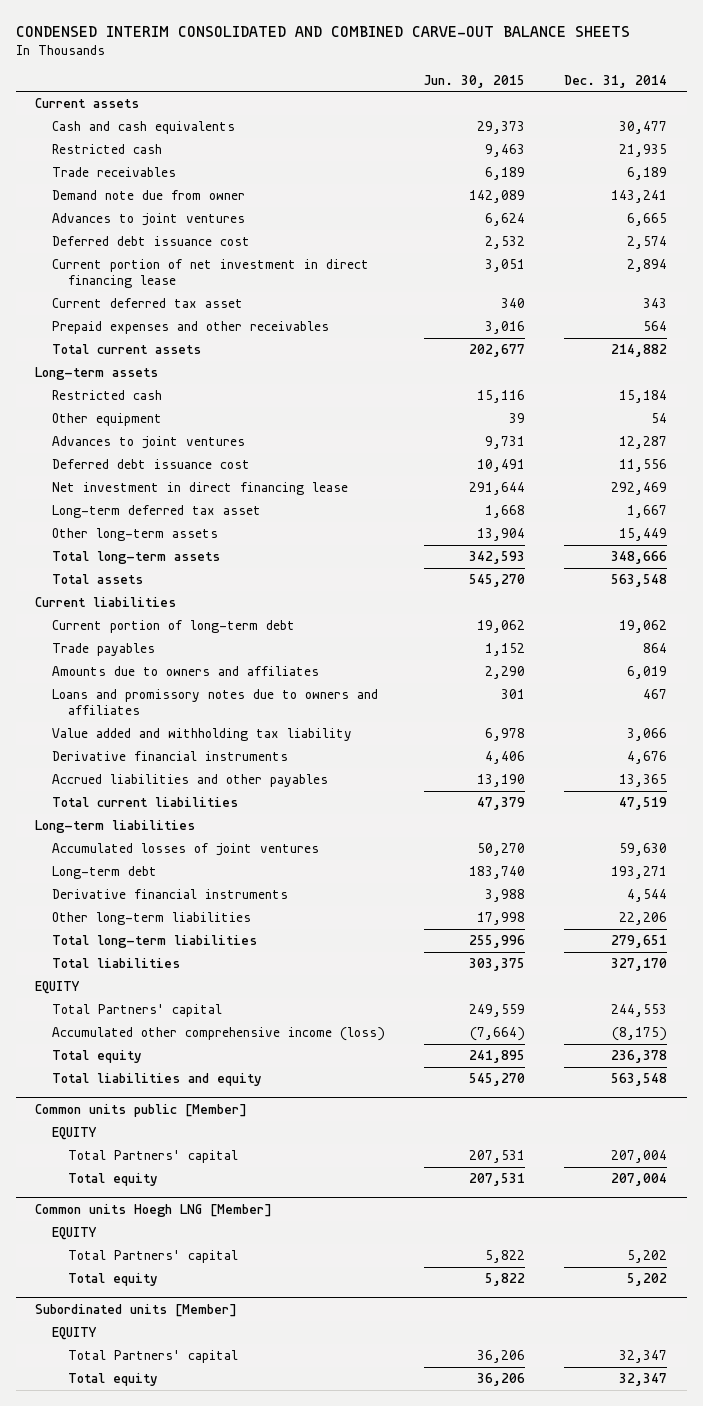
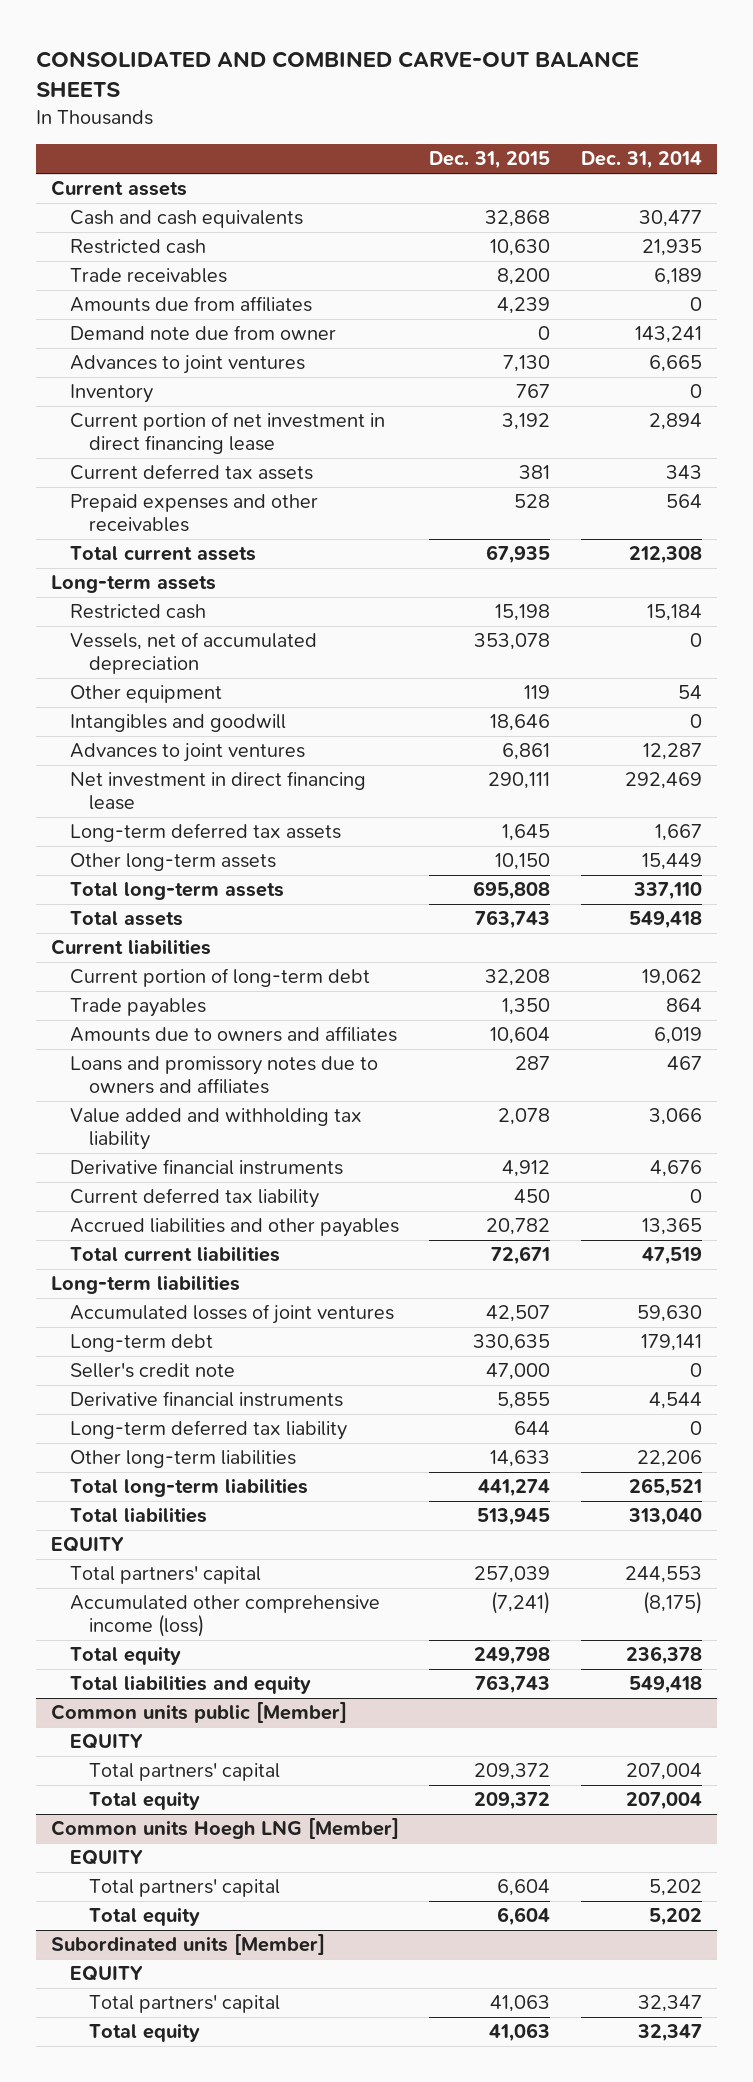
- CONDENSED INTERIM CONSOLIDATED AND COMBINED CARVE-OUT BALANCE SHEETS
+ CONSOLIDATED AND COMBINED CARVE-OUT BALANCE SHEETS
- | Jun. 30, 2015 | Dec. 31, 2014
+ | Dec. 31, 2015 | Dec. 31, 2014
+ Amounts due from affiliates | 4,239 | 0
- Deferred debt issuance cost | 2,532 | 2,574
+ Inventory | 767 | 0
- Current deferred tax asset | 340 | 343
+ Current deferred tax assets | 381 | 343
- Total current assets | 202,677 | 214,882
+ Total current assets | 67,935 | 212,308
+ Vessels, net of accumulated depreciation | 353,078 | 0
+ Intangibles and goodwill | 18,646 | 0
- Deferred debt issuance cost | 10,491 | 11,556
- Long-term deferred tax asset | 1,668 | 1,667
+ Long-term deferred tax assets | 1,645 | 1,667
- Total long-term assets | 342,593 | 348,666
- Total assets | 545,270 | 563,548
+ Total long-term assets | 695,808 | 337,110
+ Total assets | 763,743 | 549,418
+ Current deferred tax liability | 450 | 0
- Long-term debt | 183,740 | 193,271
+ Long-term debt | 330,635 | 179,141
+ Seller's credit note | 47,000 | 0
+ Long-term deferred tax liability | 644 | 0
- Total long-term liabilities | 255,996 | 279,651
- Total liabilities | 303,375 | 327,170
+ Total long-term liabilities | 441,274 | 265,521
+ Total liabilities | 513,945 | 313,040
- Total Partners' capital | 249,559 | 244,553
+ Total partners' capital | 257,039 | 244,553
- Total liabilities and equity | 545,270 | 563,548
+ Total liabilities and equity | 763,743 | 549,418
@ Common units public [Member]
- Total Partners' capital | 207,531 | 207,004
+ Total partners' capital | 209,372 | 207,004
@ Common units Hoegh LNG [Member]
- Total Partners' capital | 5,822 | 5,202
+ Total partners' capital | 6,604 | 5,202
@ Subordinated units [Member]
- Total Partners' capital | 36,206 | 32,347
+ Total partners' capital | 41,063 | 32,347

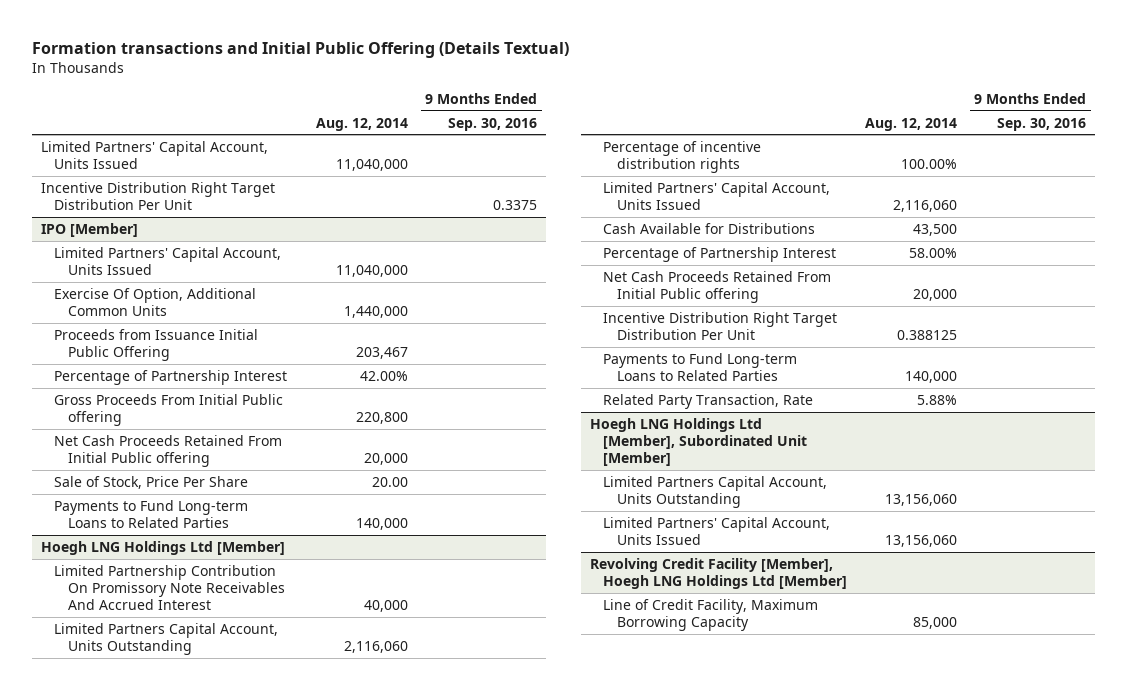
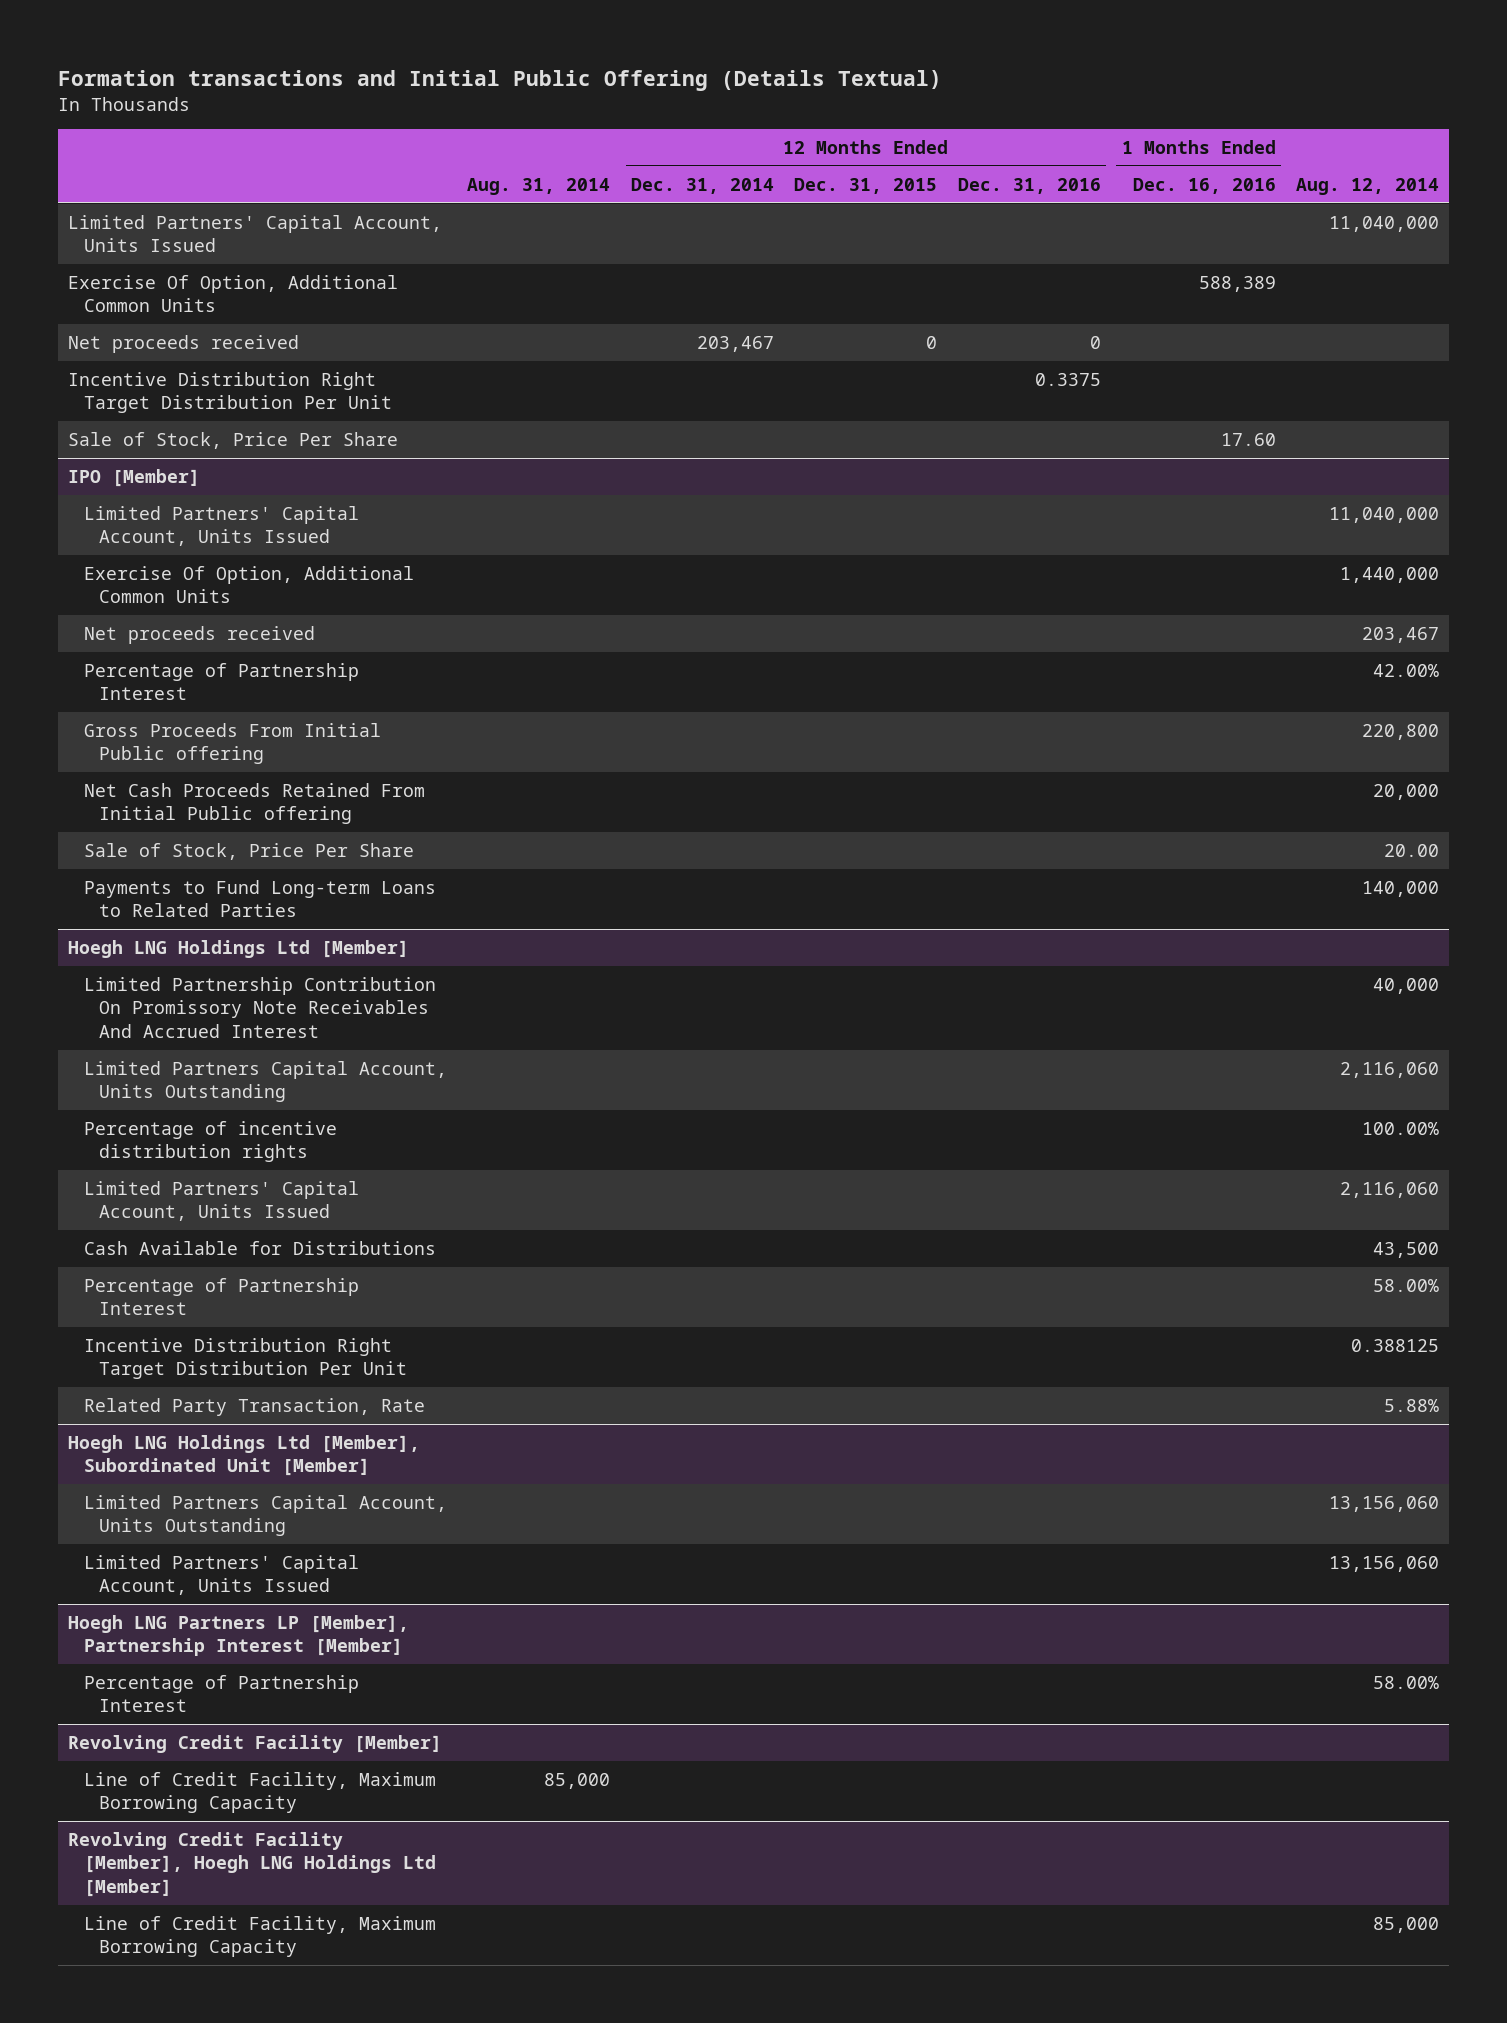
- | Aug. 12, 2014 | 9 Months Ended Sep. 30, 2016
+ | Aug. 31, 2014 | 12 Months Ended Dec. 31, 2014 | 12 Months Ended Dec. 31, 2015 | 12 Months Ended Dec. 31, 2016 | 1 Months Ended Dec. 16, 2016 | Aug. 12, 2014
+ Exercise Of Option, Additional Common Units | | | | | 588,389 |
+ Net proceeds received | | 203,467 | 0 | 0 | |
+ Sale of Stock, Price Per Share | | | | | 17.60 |
@ IPO [Member]
- Proceeds from Issuance Initial Public Offering | 203,467 |
+ Net proceeds received | | | | | | 203,467
@ Hoegh LNG Holdings Ltd [Member]
- Net Cash Proceeds Retained From Initial Public offering | 20,000 |
- Payments to Fund Long-term Loans to Related Parties | 140,000 |
+ Hoegh LNG Partners LP [Member], Partnership Interest [Member]
+ Percentage of Partnership Interest | | | | | | 58.00%
+ Revolving Credit Facility [Member]
+ Line of Credit Facility, Maximum Borrowing Capacity | 85,000 | | | | |

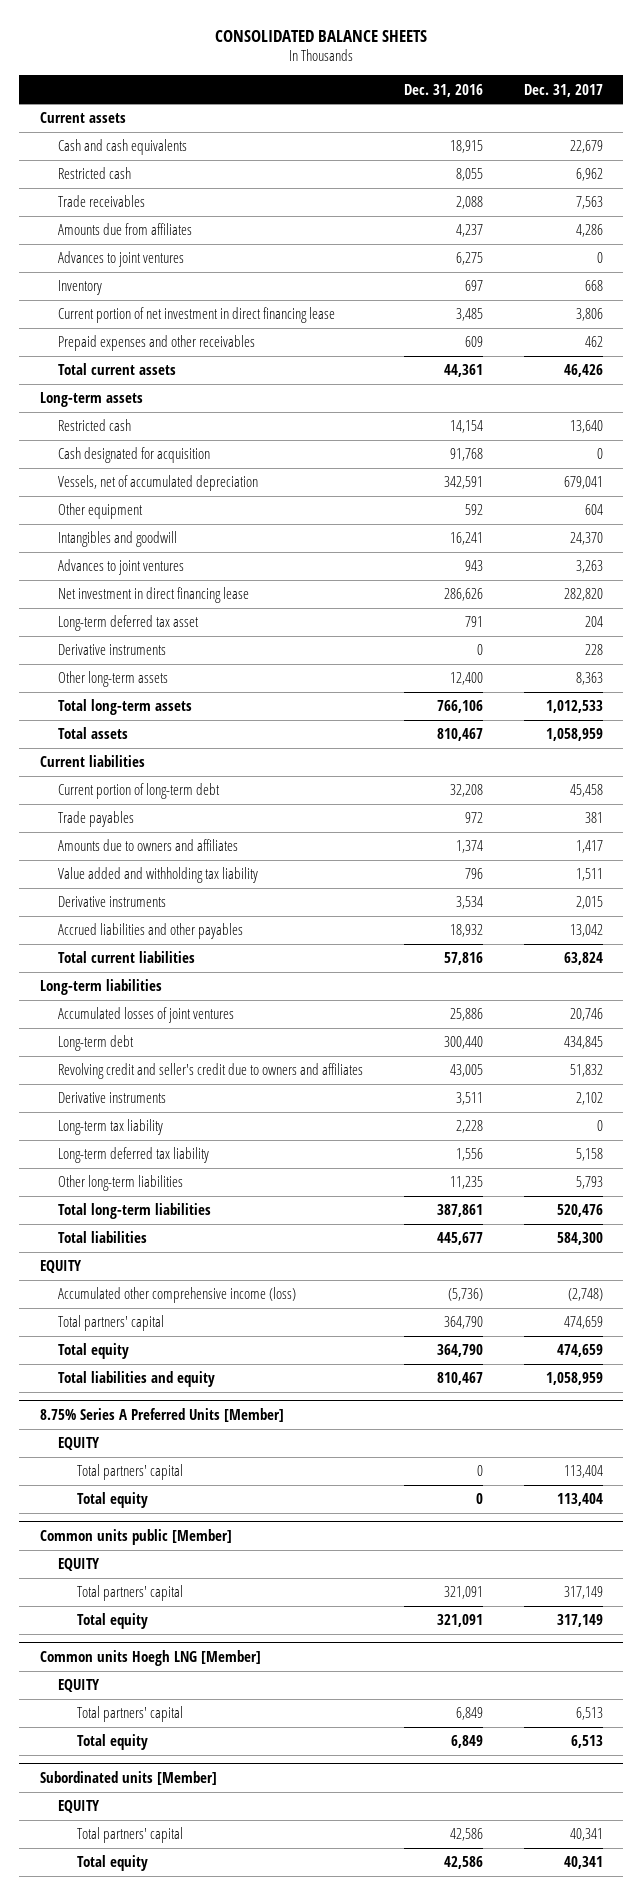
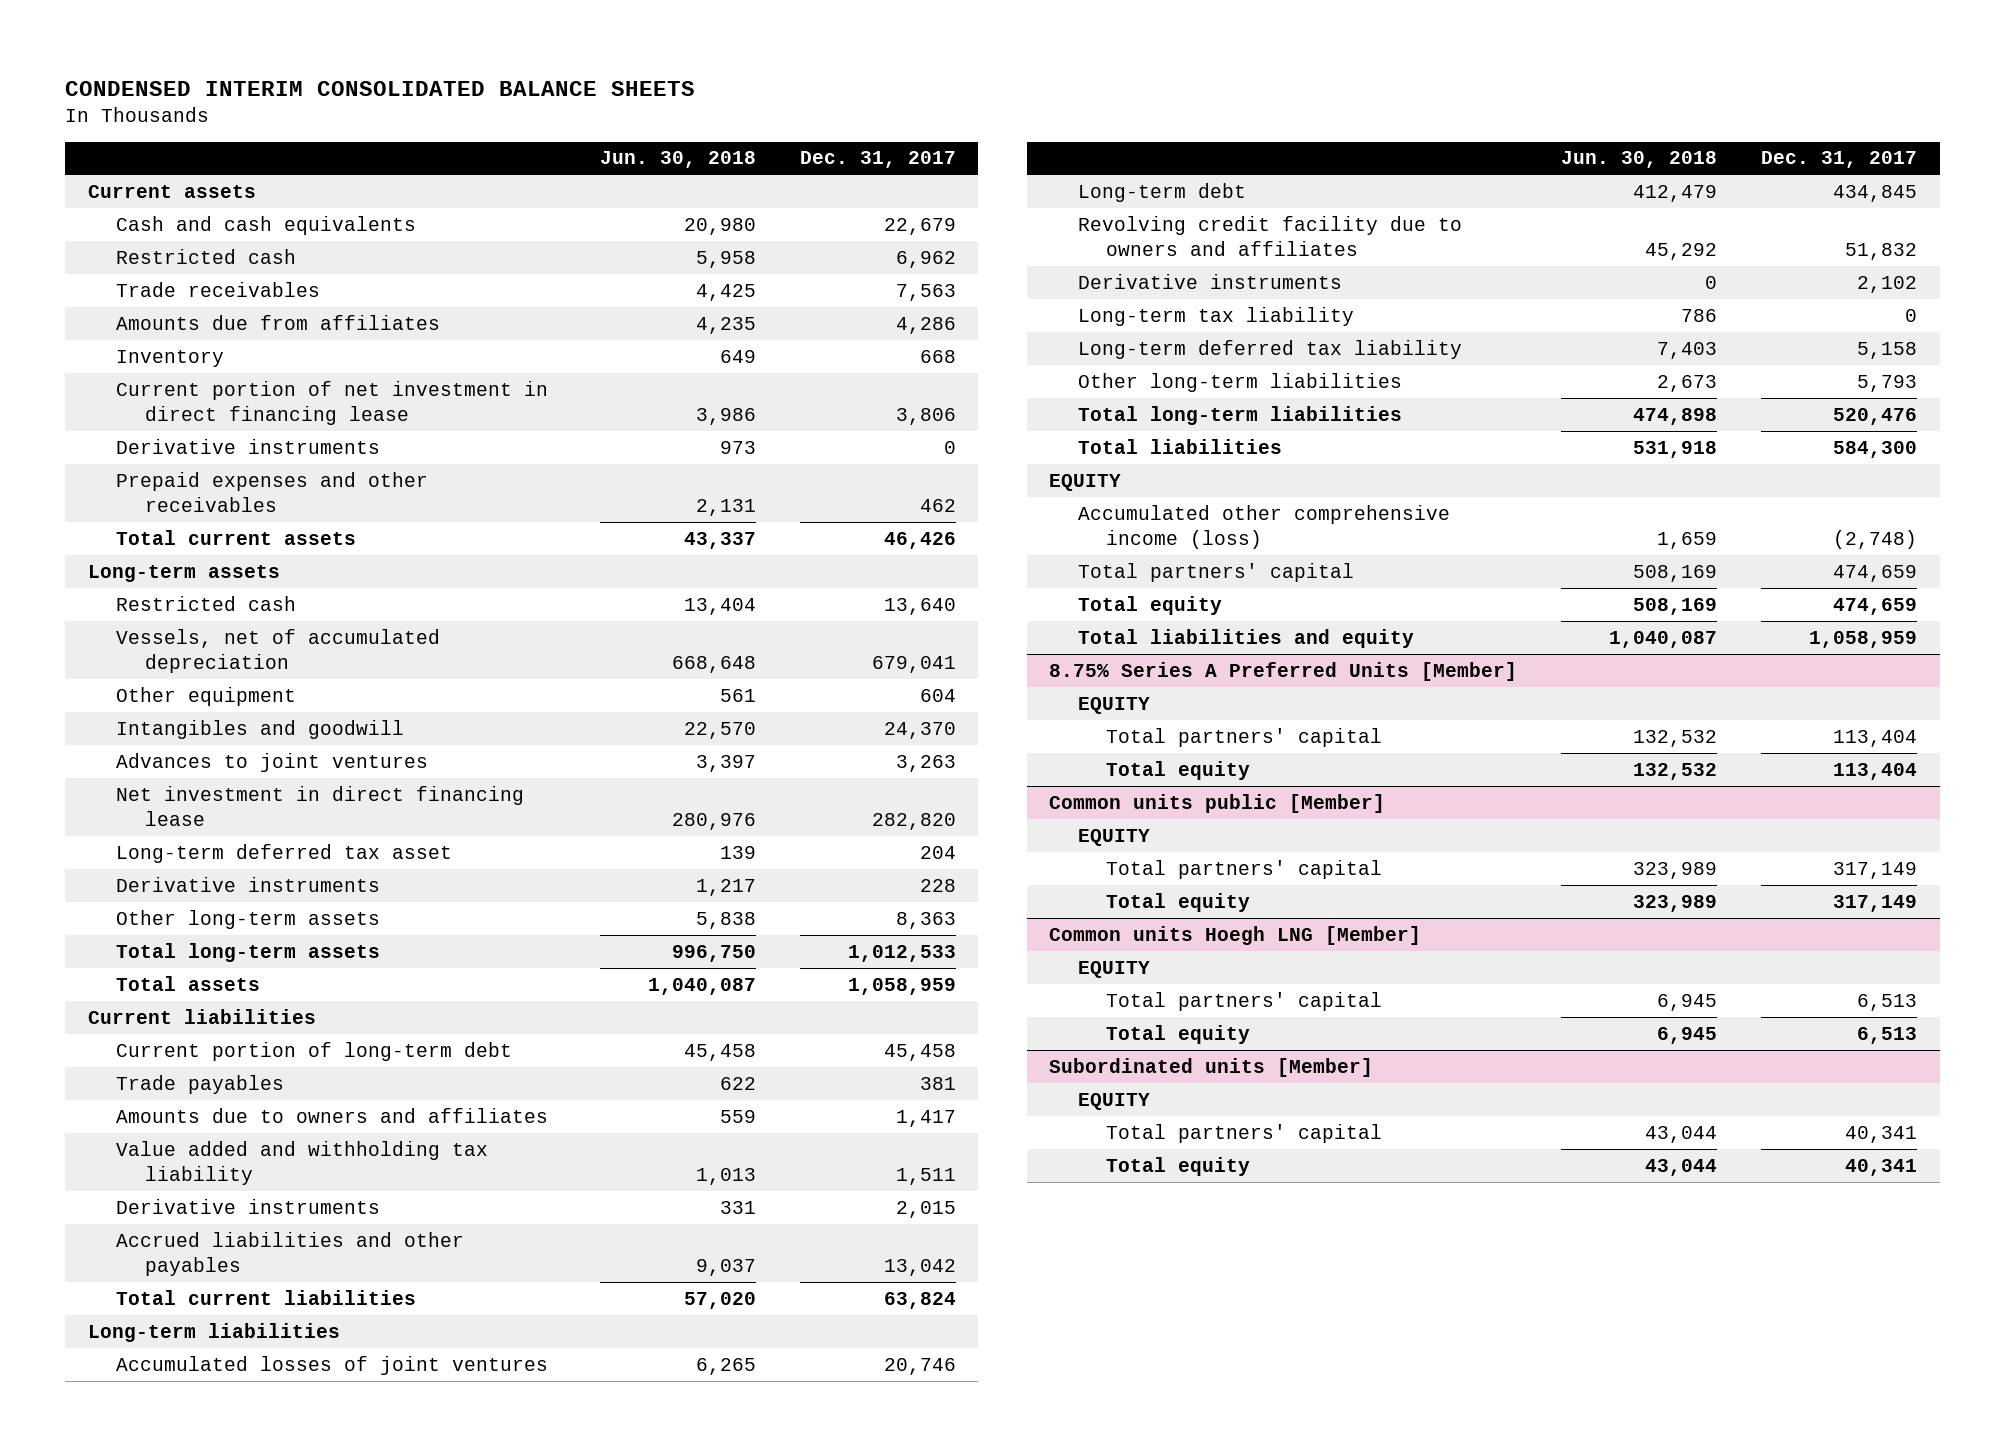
- CONSOLIDATED BALANCE SHEETS
+ CONDENSED INTERIM CONSOLIDATED BALANCE SHEETS
- | Dec. 31, 2016 | Dec. 31, 2017
+ | Jun. 30, 2018 | Dec. 31, 2017
- Advances to joint ventures | 6,275 | 0
+ Derivative instruments | 973 | 0
- Cash designated for acquisition | 91,768 | 0
- Revolving credit and seller's credit due to owners and affiliates | 43,005 | 51,832
+ Revolving credit facility due to owners and affiliates | 45,292 | 51,832

